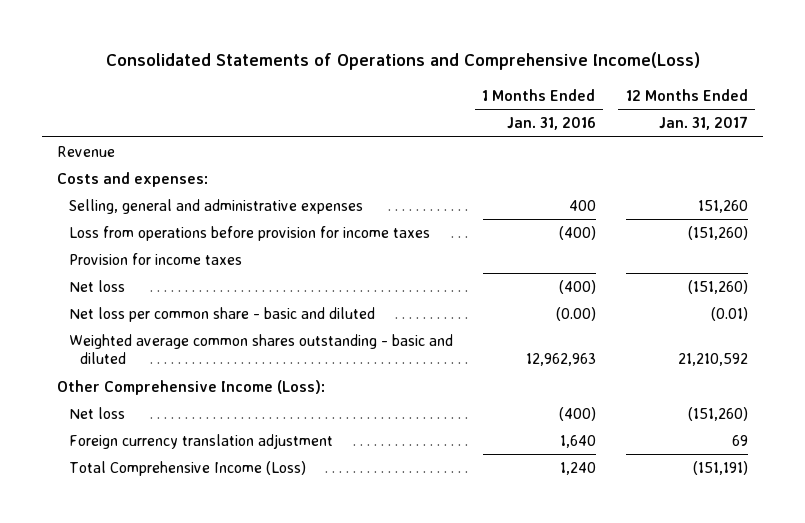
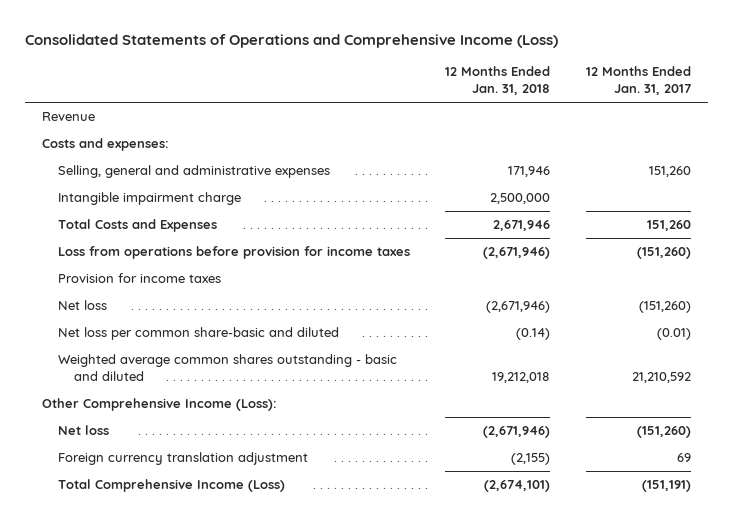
- Consolidated Statements of Operations and Comprehensive Income(Loss)
+ Consolidated Statements of Operations and Comprehensive Income (Loss)
- | 1 Months Ended Jan. 31, 2016 | 12 Months Ended Jan. 31, 2017
+ | 12 Months Ended Jan. 31, 2018 | 12 Months Ended Jan. 31, 2017
+ Intangible impairment charge | 2,500,000 |
+ Total Costs and Expenses | 2,671,946 | 151,260
- Net loss per common share - basic and diluted | (0.00) | (0.01)
+ Net loss per common share-basic and diluted | (0.14) | (0.01)

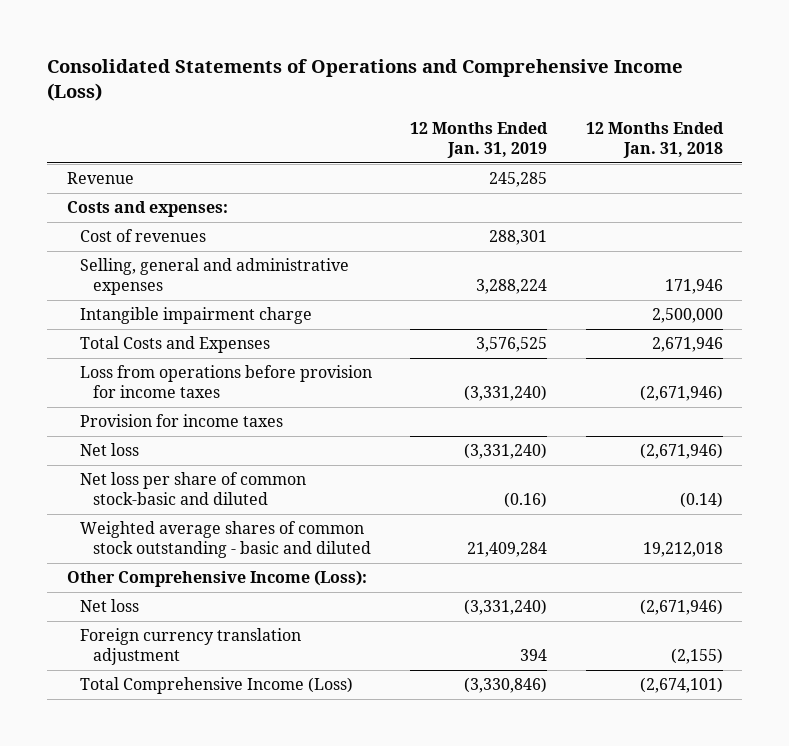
- | 12 Months Ended Jan. 31, 2018 | 12 Months Ended Jan. 31, 2017
+ | 12 Months Ended Jan. 31, 2019 | 12 Months Ended Jan. 31, 2018
+ Cost of revenues | 288,301 |
- Net loss per common share-basic and diluted | (0.14) | (0.01)
- Weighted average common shares outstanding - basic and diluted | 19,212,018 | 21,210,592
+ Net loss per share of common stock-basic and diluted | (0.16) | (0.14)
+ Weighted average shares of common stock outstanding - basic and diluted | 21,409,284 | 19,212,018

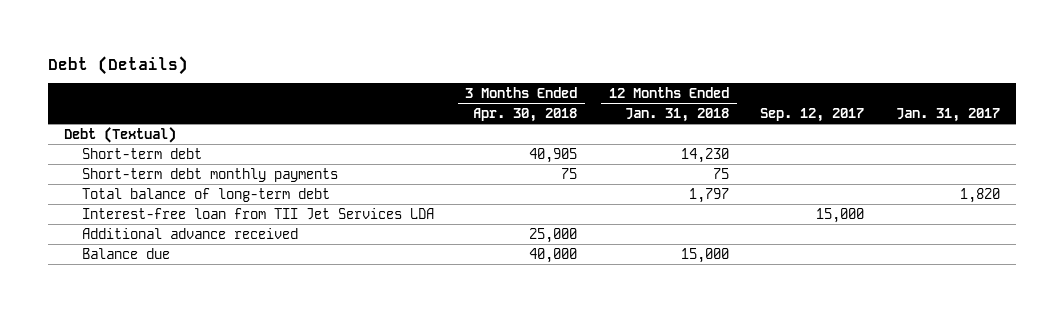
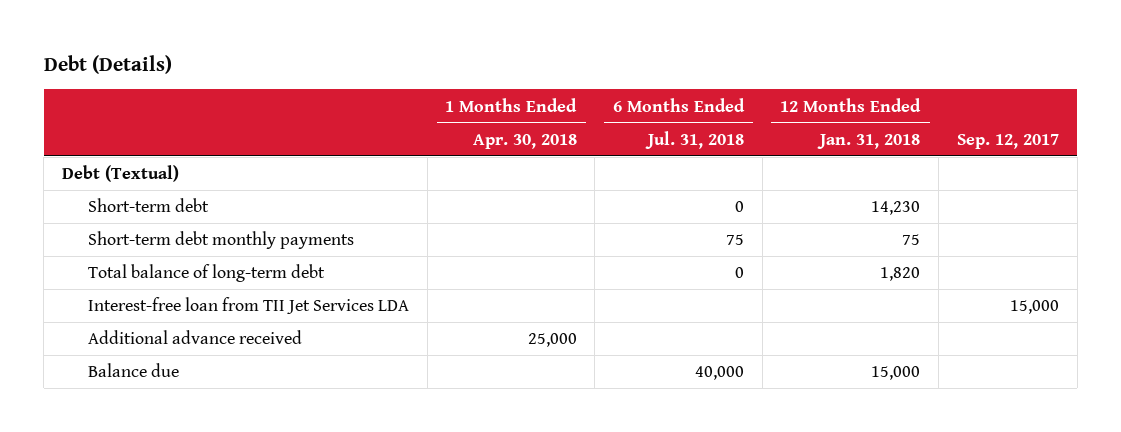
- | 3 Months Ended Apr. 30, 2018 | 12 Months Ended Jan. 31, 2018 | Sep. 12, 2017 | Jan. 31, 2017
+ | 1 Months Ended Apr. 30, 2018 | 6 Months Ended Jul. 31, 2018 | 12 Months Ended Jan. 31, 2018 | Sep. 12, 2017
- Total balance of long-term debt | | 1,797 | | 1,820
+ Total balance of long-term debt | | 0 | 1,820 |

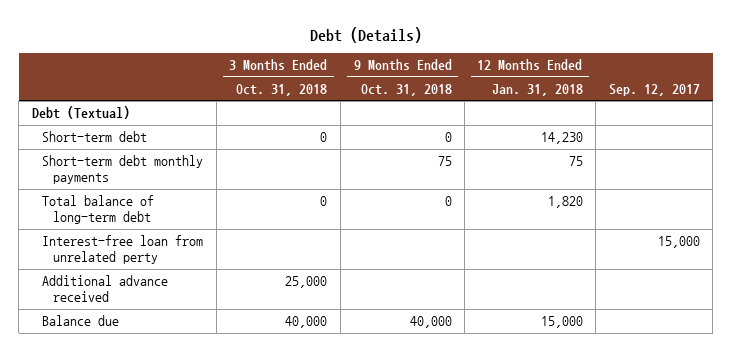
- | 1 Months Ended Apr. 30, 2018 | 6 Months Ended Jul. 31, 2018 | 12 Months Ended Jan. 31, 2018 | Sep. 12, 2017
+ | 3 Months Ended Oct. 31, 2018 | 9 Months Ended Oct. 31, 2018 | 12 Months Ended Jan. 31, 2018 | Sep. 12, 2017
- Interest-free loan from TII Jet Services LDA | | | | 15,000
+ Interest-free loan from unrelated perty | | | | 15,000

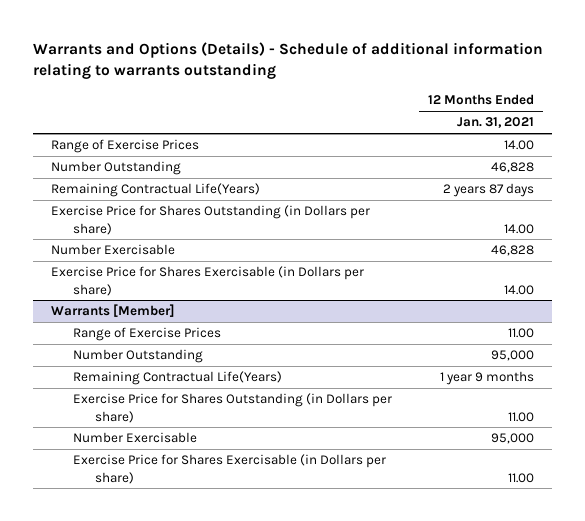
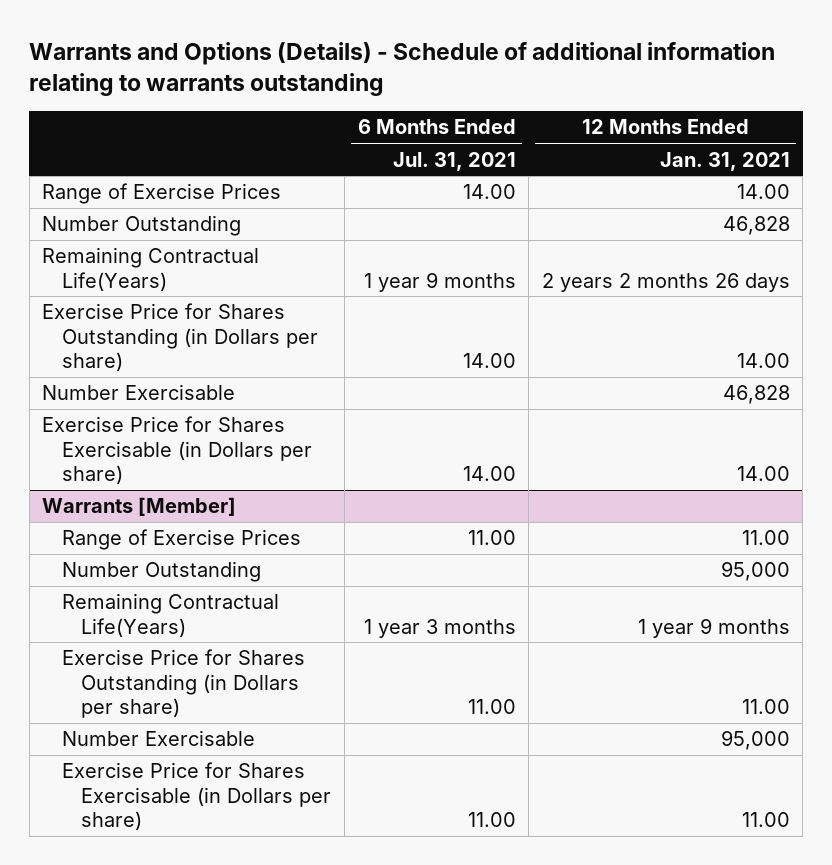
- | 12 Months Ended Jan. 31, 2021
+ | 6 Months Ended Jul. 31, 2021 | 12 Months Ended Jan. 31, 2021
- Remaining Contractual Life(Years) | 2 years 87 days
+ Remaining Contractual Life(Years) | 1 year 9 months | 2 years 2 months 26 days

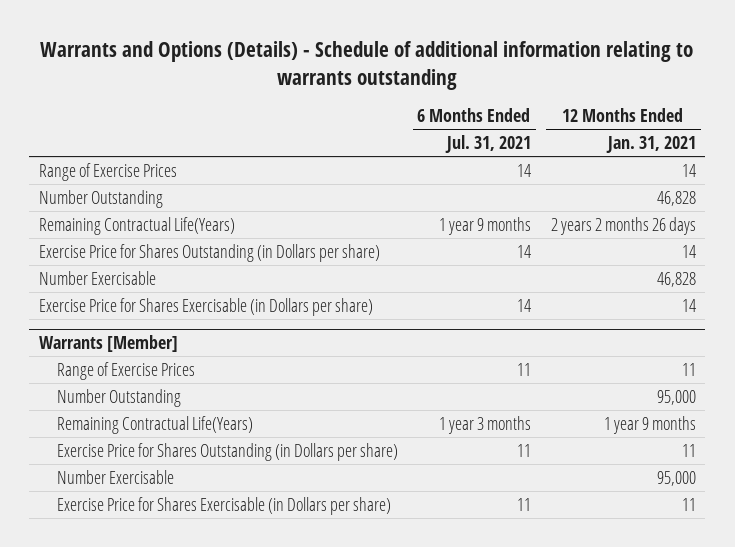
- Range of Exercise Prices | 14.00 | 14.00
+ Range of Exercise Prices | 14 | 14
- Exercise Price for Shares Outstanding (in Dollars per share) | 14.00 | 14.00
+ Exercise Price for Shares Outstanding (in Dollars per share) | 14 | 14
- Exercise Price for Shares Exercisable (in Dollars per share) | 14.00 | 14.00
+ Exercise Price for Shares Exercisable (in Dollars per share) | 14 | 14
@ Warrants [Member]
- Range of Exercise Prices | 11.00 | 11.00
+ Range of Exercise Prices | 11 | 11
- Exercise Price for Shares Outstanding (in Dollars per share) | 11.00 | 11.00
+ Exercise Price for Shares Outstanding (in Dollars per share) | 11 | 11
- Exercise Price for Shares Exercisable (in Dollars per share) | 11.00 | 11.00
+ Exercise Price for Shares Exercisable (in Dollars per share) | 11 | 11

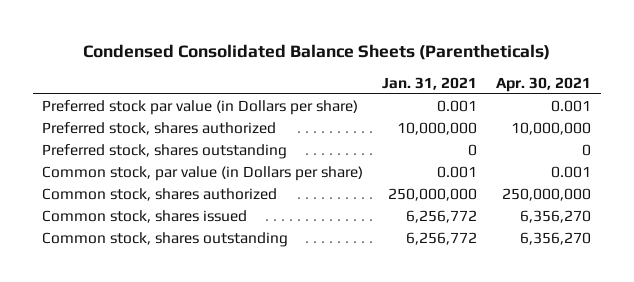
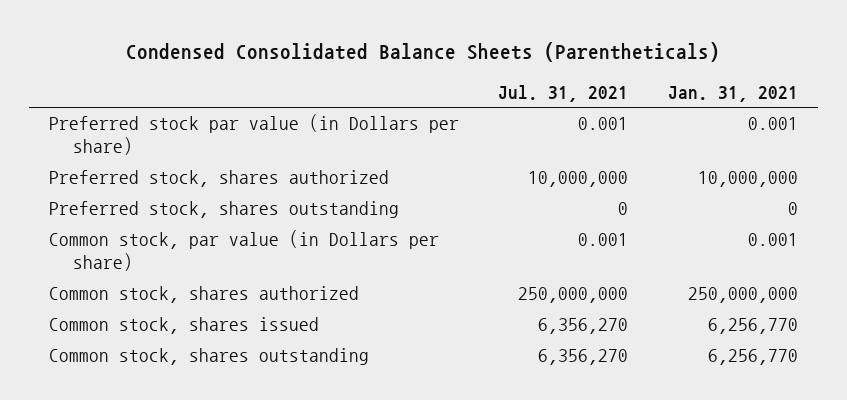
- | Jan. 31, 2021 | Apr. 30, 2021
+ | Jul. 31, 2021 | Jan. 31, 2021
- Common stock, shares issued | 6,256,772 | 6,356,270
- Common stock, shares outstanding | 6,256,772 | 6,356,270
+ Common stock, shares issued | 6,356,270 | 6,256,770
+ Common stock, shares outstanding | 6,356,270 | 6,256,770

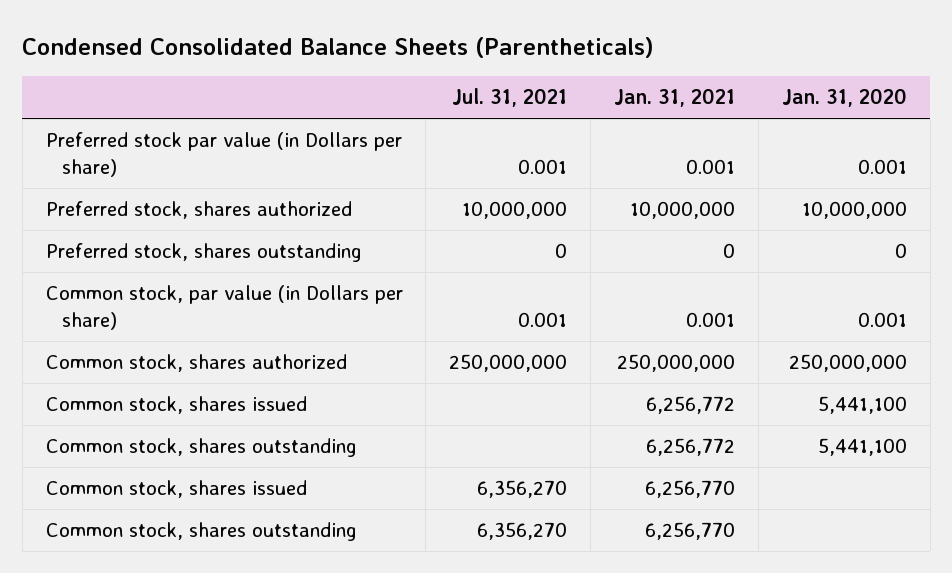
- | Jul. 31, 2021 | Jan. 31, 2021
+ | Jul. 31, 2021 | Jan. 31, 2021 | Jan. 31, 2020
+ Common stock, shares issued | | 6,256,772 | 5,441,100
+ Common stock, shares outstanding | | 6,256,772 | 5,441,100

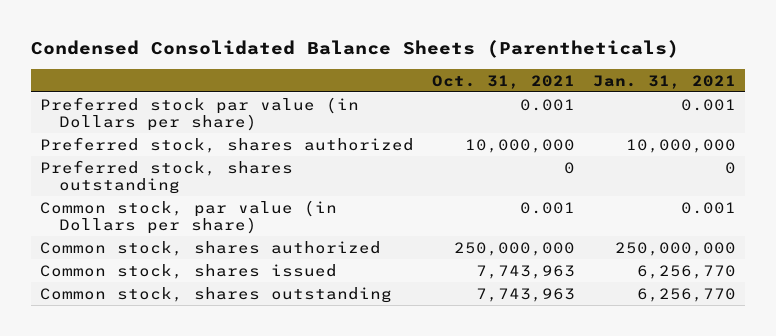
- | Jul. 31, 2021 | Jan. 31, 2021 | Jan. 31, 2020
+ | Oct. 31, 2021 | Jan. 31, 2021
- Common stock, shares issued | | 6,256,772 | 5,441,100
- Common stock, shares outstanding | | 6,256,772 | 5,441,100

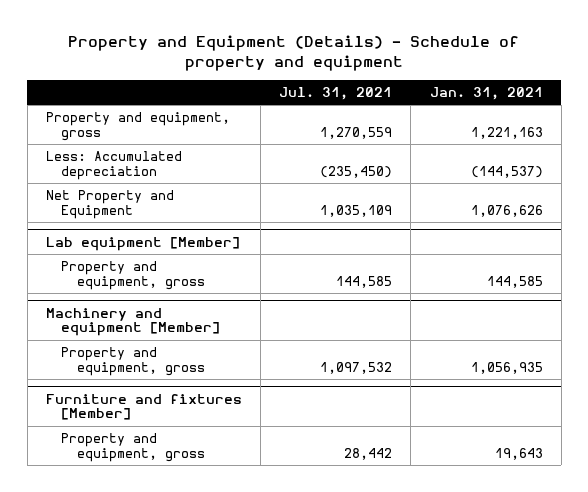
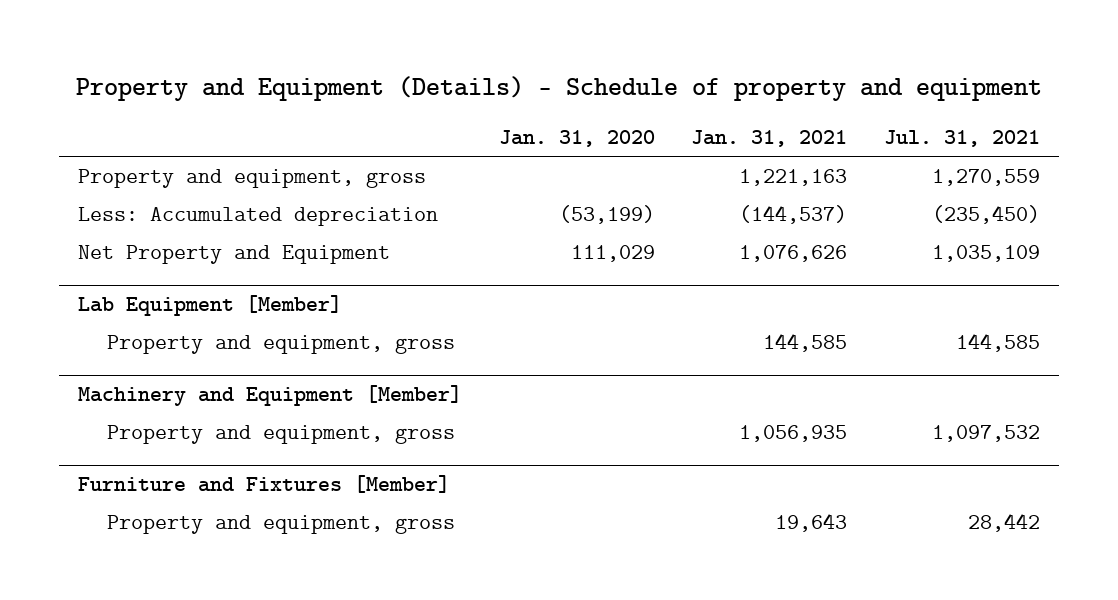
- | Jul. 31, 2021 | Jan. 31, 2021
+ | Jan. 31, 2020 | Jan. 31, 2021 | Jul. 31, 2021
- Lab equipment [Member]
+ Lab Equipment [Member]
- Machinery and equipment [Member]
+ Machinery and Equipment [Member]
- Furniture and fixtures [Member]
+ Furniture and Fixtures [Member]

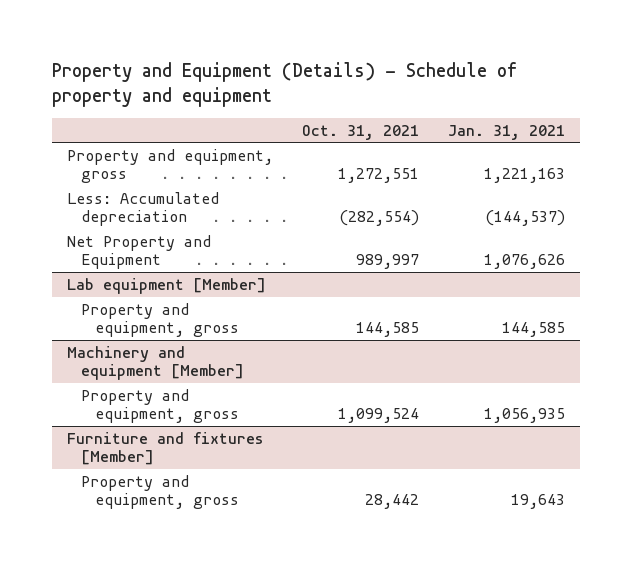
- | Jan. 31, 2020 | Jan. 31, 2021 | Jul. 31, 2021
+ | Oct. 31, 2021 | Jan. 31, 2021
- Lab Equipment [Member]
+ Lab equipment [Member]
- Machinery and Equipment [Member]
+ Machinery and equipment [Member]
- Furniture and Fixtures [Member]
+ Furniture and fixtures [Member]

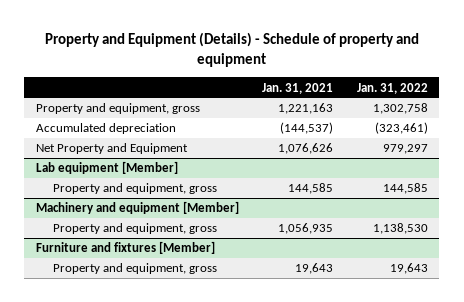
- | Oct. 31, 2021 | Jan. 31, 2021
+ | Jan. 31, 2021 | Jan. 31, 2022
- Less: Accumulated depreciation | (282,554) | (144,537)
+ Accumulated depreciation | (144,537) | (323,461)

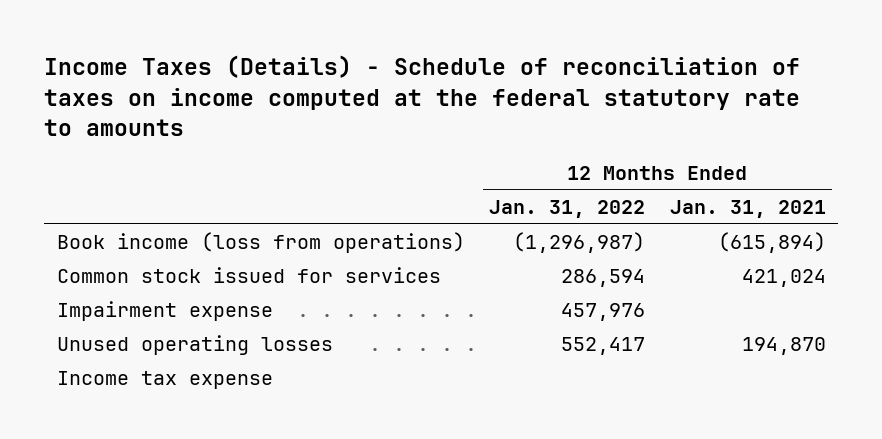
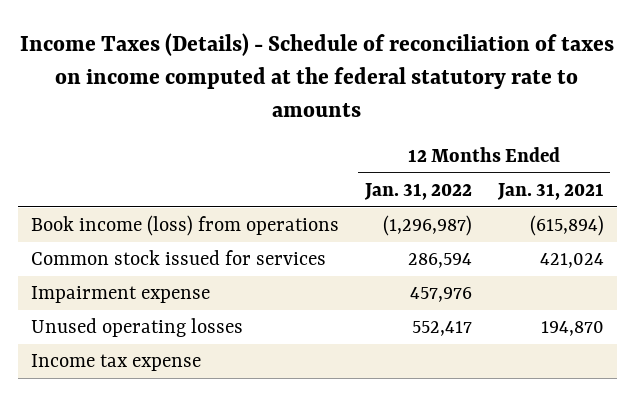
- Book income (loss from operations) | (1,296,987) | (615,894)
+ Book income (loss) from operations | (1,296,987) | (615,894)

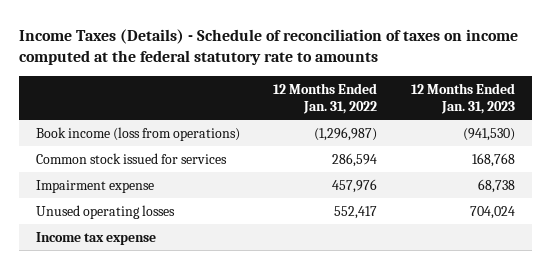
- | 12 Months Ended Jan. 31, 2022 | 12 Months Ended Jan. 31, 2021
+ | 12 Months Ended Jan. 31, 2022 | 12 Months Ended Jan. 31, 2023
- Book income (loss) from operations | (1,296,987) | (615,894)
+ Book income (loss from operations) | (1,296,987) | (941,530)

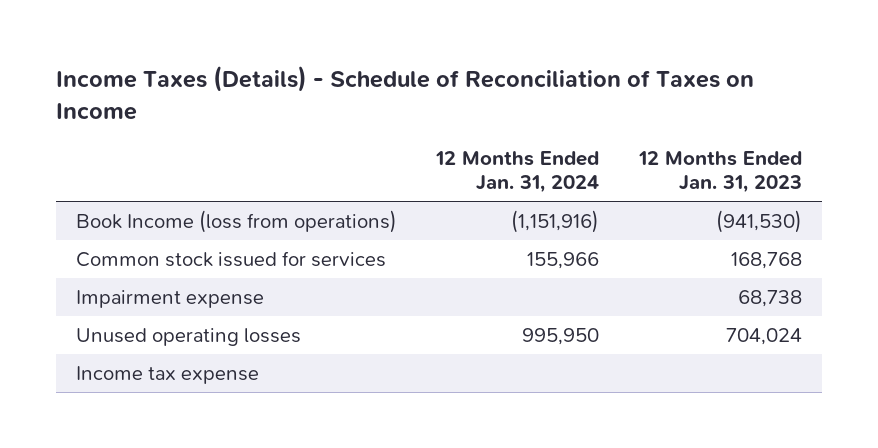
- Income Taxes (Details) - Schedule of reconciliation of taxes on income computed at the federal statutory rate to amounts
+ Income Taxes (Details) - Schedule of Reconciliation of Taxes on Income
- | 12 Months Ended Jan. 31, 2022 | 12 Months Ended Jan. 31, 2023
+ | 12 Months Ended Jan. 31, 2024 | 12 Months Ended Jan. 31, 2023
- Book income (loss from operations) | (1,296,987) | (941,530)
+ Book Income (loss from operations) | (1,151,916) | (941,530)

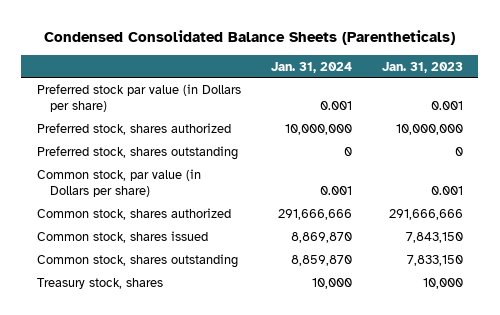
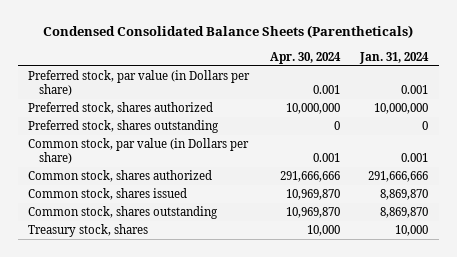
- | Jan. 31, 2024 | Jan. 31, 2023
+ | Apr. 30, 2024 | Jan. 31, 2024
- Preferred stock par value (in Dollars per share) | 0.001 | 0.001
+ Preferred stock, par value (in Dollars per share) | 0.001 | 0.001
- Common stock, shares outstanding | 8,859,870 | 7,833,150
+ Common stock, shares outstanding | 10,969,870 | 8,869,870

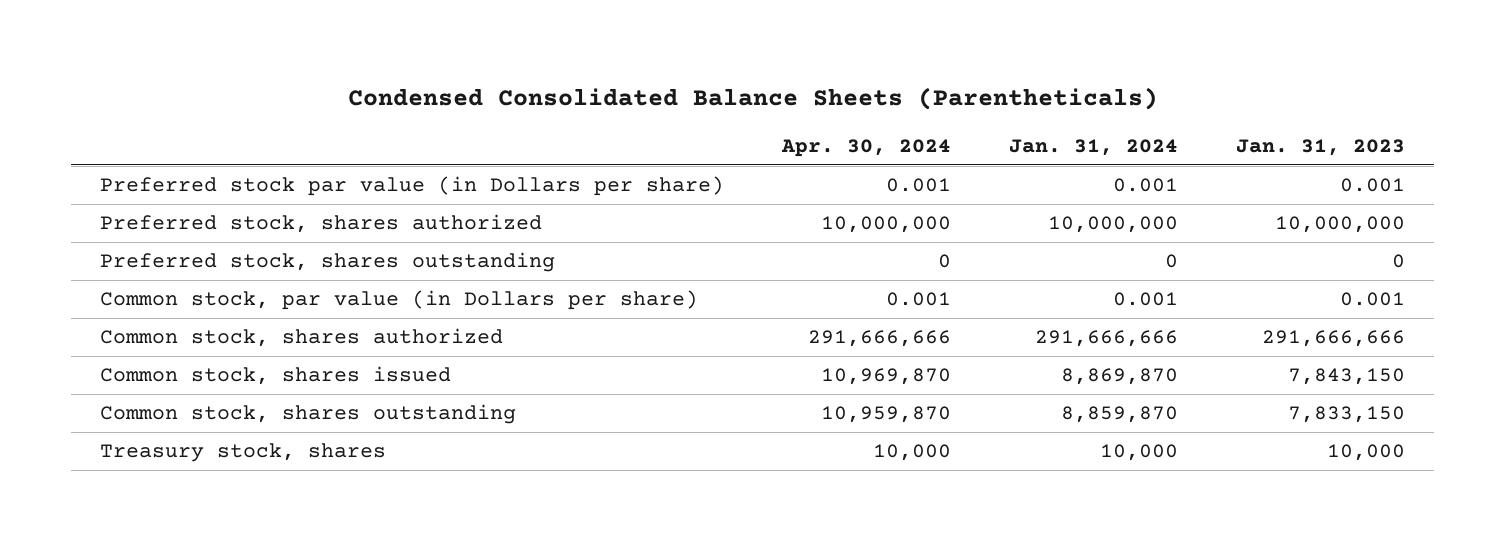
- | Apr. 30, 2024 | Jan. 31, 2024
+ | Apr. 30, 2024 | Jan. 31, 2024 | Jan. 31, 2023
- Preferred stock, par value (in Dollars per share) | 0.001 | 0.001
+ Preferred stock par value (in Dollars per share) | 0.001 | 0.001 | 0.001
- Common stock, shares outstanding | 10,969,870 | 8,869,870
+ Common stock, shares outstanding | 10,959,870 | 8,859,870 | 7,833,150

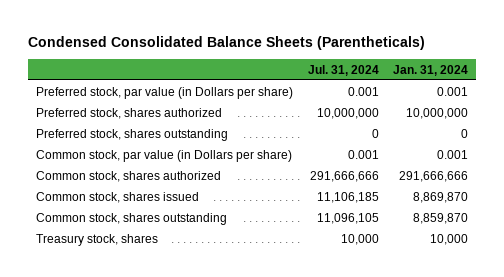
- | Apr. 30, 2024 | Jan. 31, 2024 | Jan. 31, 2023
+ | Jul. 31, 2024 | Jan. 31, 2024
- Preferred stock par value (in Dollars per share) | 0.001 | 0.001 | 0.001
+ Preferred stock, par value (in Dollars per share) | 0.001 | 0.001

